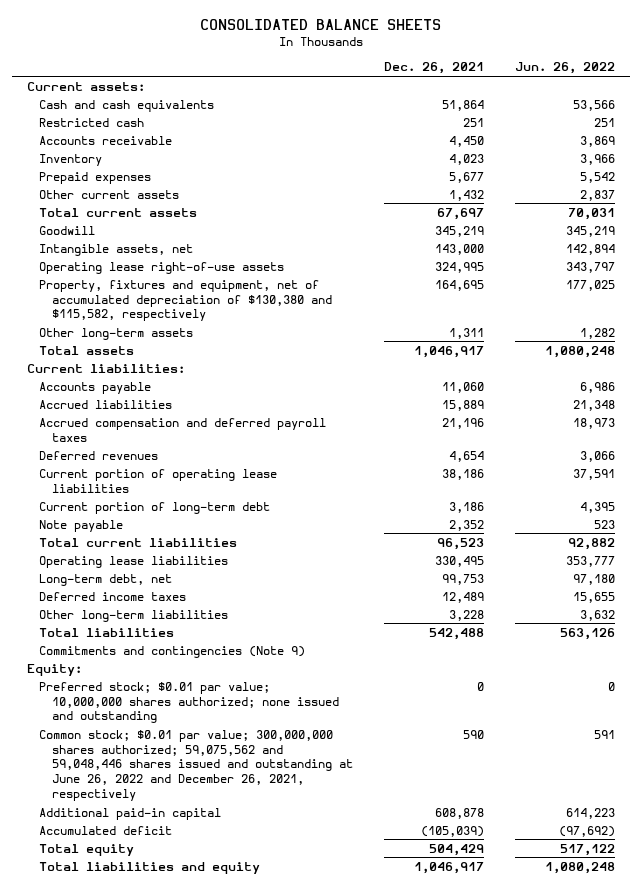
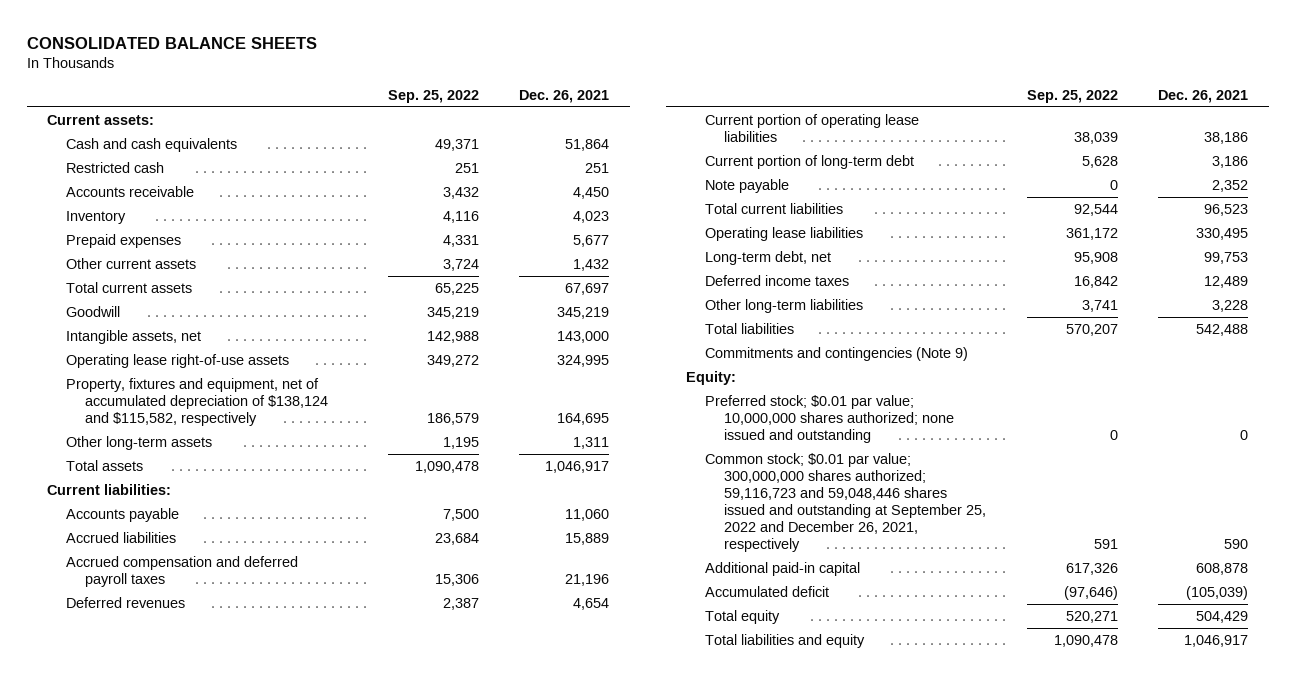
- | Dec. 26, 2021 | Jun. 26, 2022
+ | Sep. 25, 2022 | Dec. 26, 2021
- Property, fixtures and equipment, net of accumulated depreciation of $130,380 and $115,582, respectively | 164,695 | 177,025
+ Property, fixtures and equipment, net of accumulated depreciation of $138,124 and $115,582, respectively | 186,579 | 164,695
- Common stock; $0.01 par value; 300,000,000 shares authorized; 59,075,562 and 59,048,446 shares issued and outstanding at June 26, 2022 and December 26, 2021, respectively | 590 | 591
+ Common stock; $0.01 par value; 300,000,000 shares authorized; 59,116,723 and 59,048,446 shares issued and outstanding at September 25, 2022 and December 26, 2021, respectively | 591 | 590

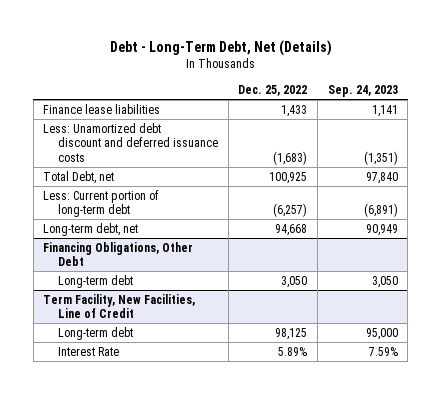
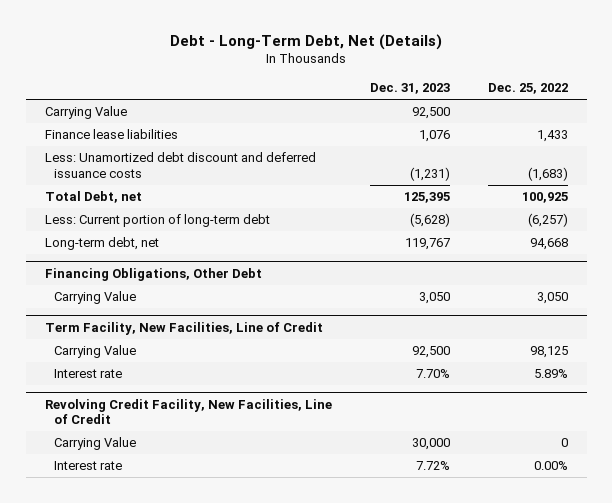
- | Dec. 25, 2022 | Sep. 24, 2023
+ | Dec. 31, 2023 | Dec. 25, 2022
+ Carrying Value | 92,500 |
@ Financing Obligations, Other Debt
- Long-term debt | 3,050 | 3,050
+ Carrying Value | 3,050 | 3,050
@ Term Facility, New Facilities, Line of Credit
- Long-term debt | 98,125 | 95,000
- Interest Rate | 5.89% | 7.59%
+ Carrying Value | 92,500 | 98,125
+ Interest rate | 7.70% | 5.89%
+ Revolving Credit Facility, New Facilities, Line of Credit
+ Carrying Value | 30,000 | 0
+ Interest rate | 7.72% | 0.00%

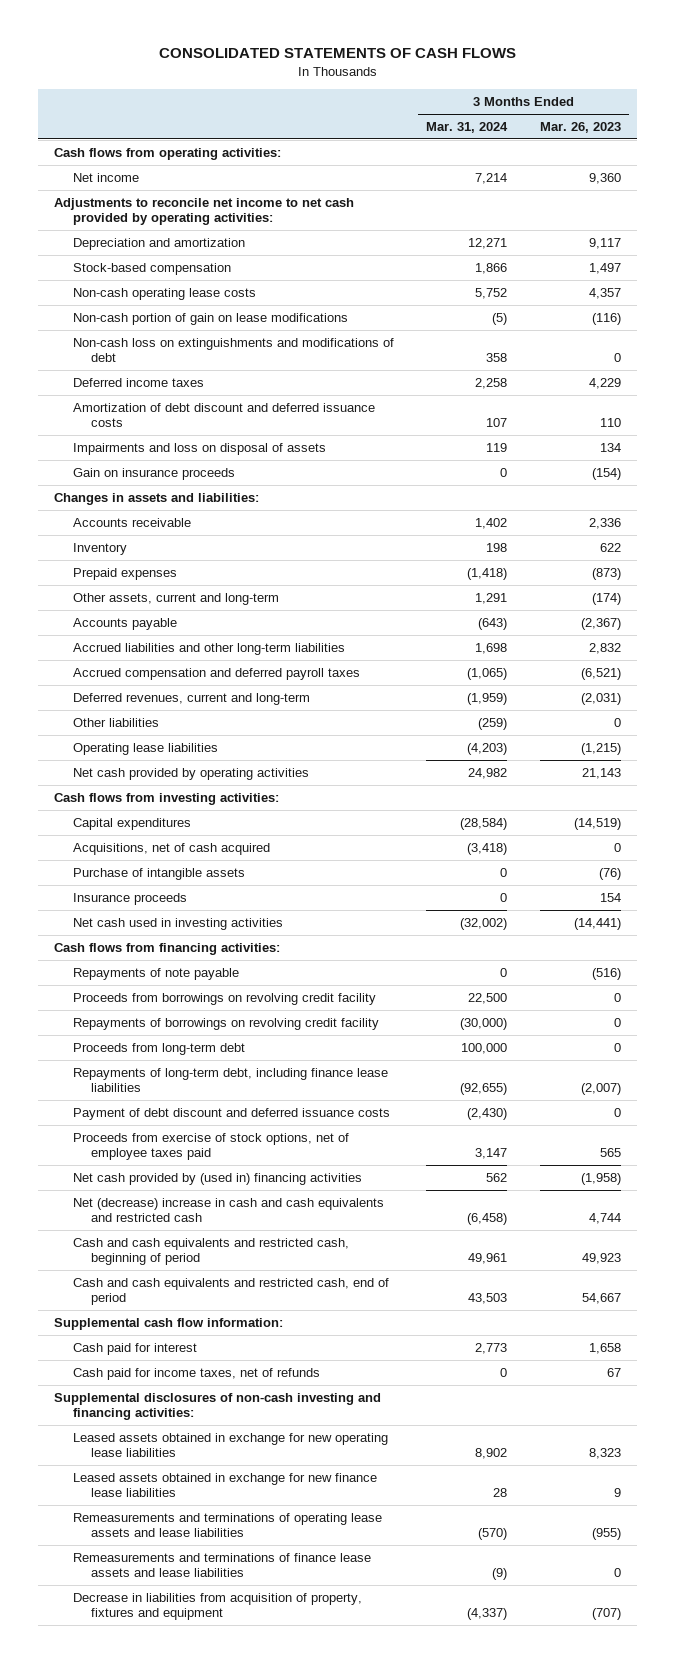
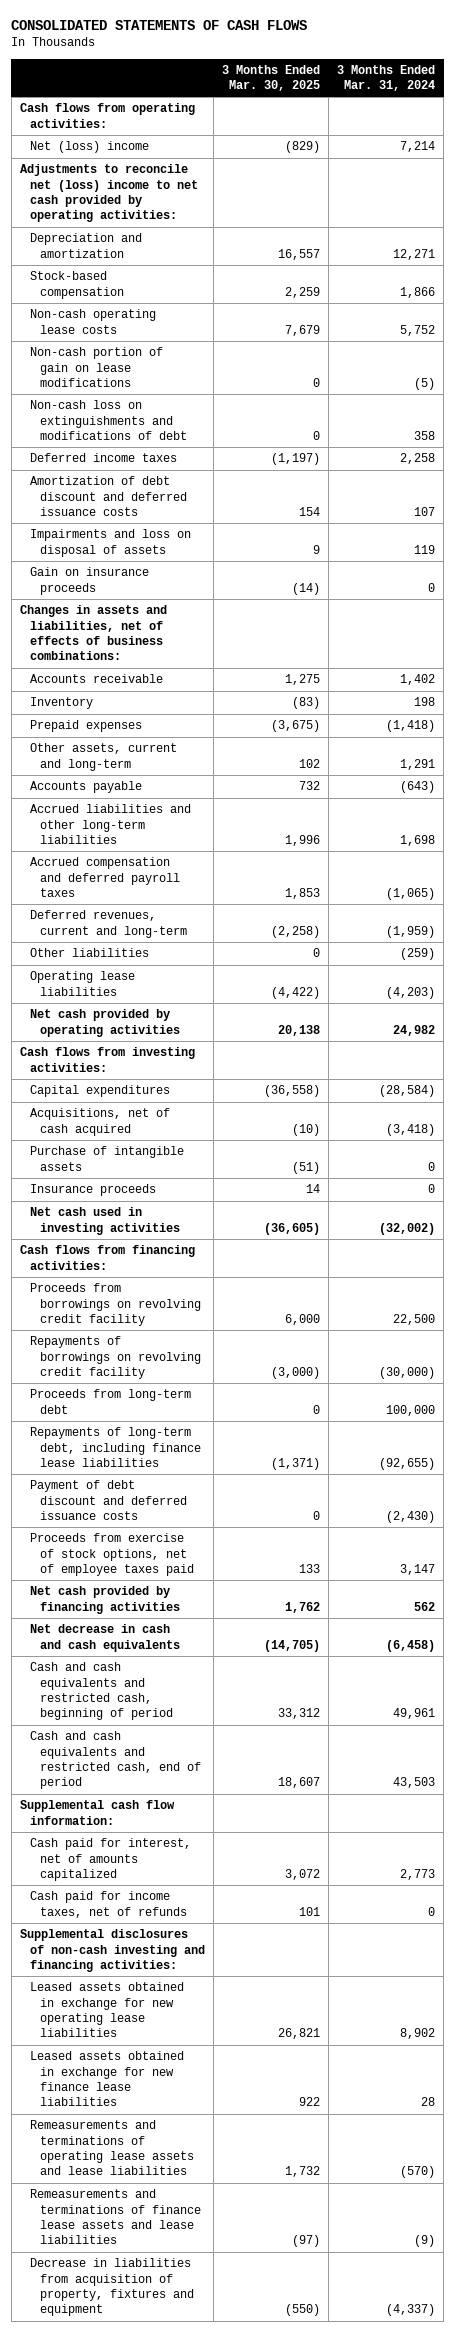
- | 3 Months Ended Mar. 31, 2024 | 3 Months Ended Mar. 26, 2023
+ | 3 Months Ended Mar. 30, 2025 | 3 Months Ended Mar. 31, 2024
- Net income | 7,214 | 9,360
- Adjustments to reconcile net income to net cash provided by operating activities:
+ Net (loss) income | (829) | 7,214
+ Adjustments to reconcile net (loss) income to net cash provided by operating activities:
- Changes in assets and liabilities:
+ Changes in assets and liabilities, net of effects of business combinations:
- Repayments of note payable | 0 | (516)
- Net cash provided by (used in) financing activities | 562 | (1,958)
- Net (decrease) increase in cash and cash equivalents and restricted cash | (6,458) | 4,744
+ Net cash provided by financing activities | 1,762 | 562
+ Net decrease in cash and cash equivalents | (14,705) | (6,458)
- Cash paid for interest | 2,773 | 1,658
+ Cash paid for interest, net of amounts capitalized | 3,072 | 2,773

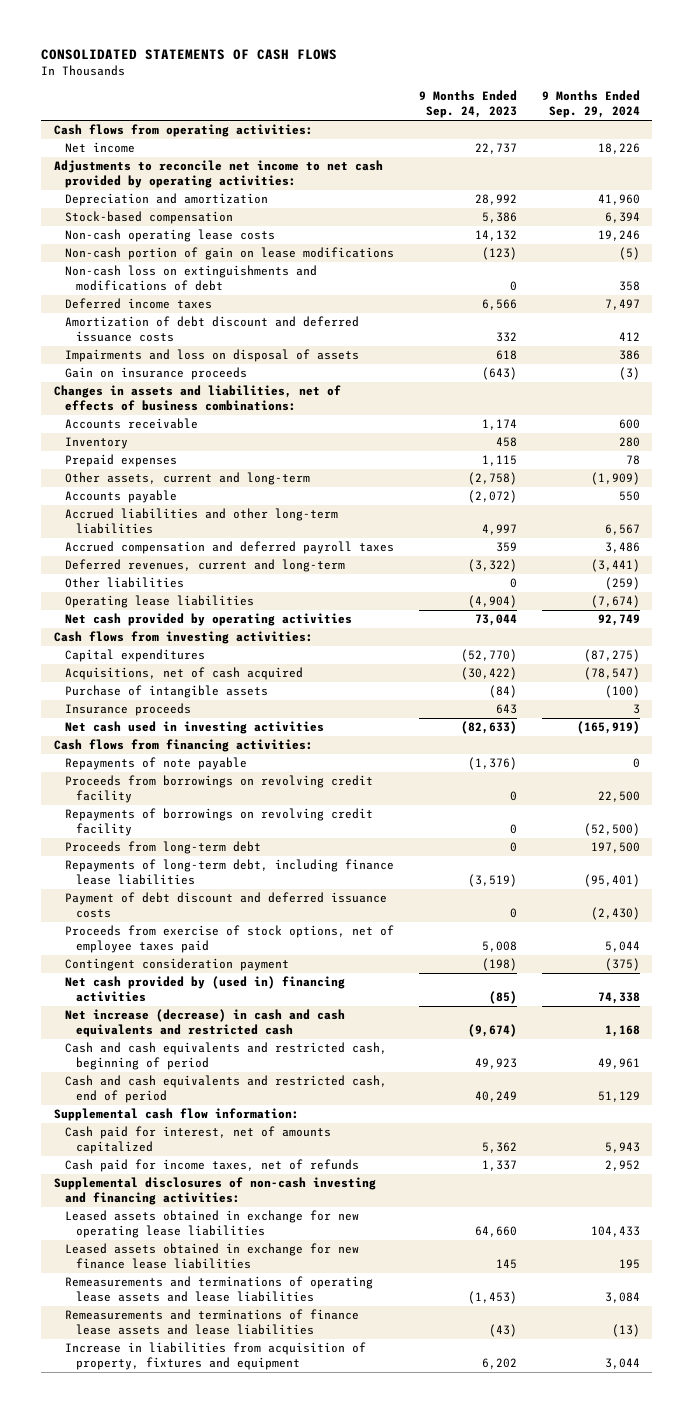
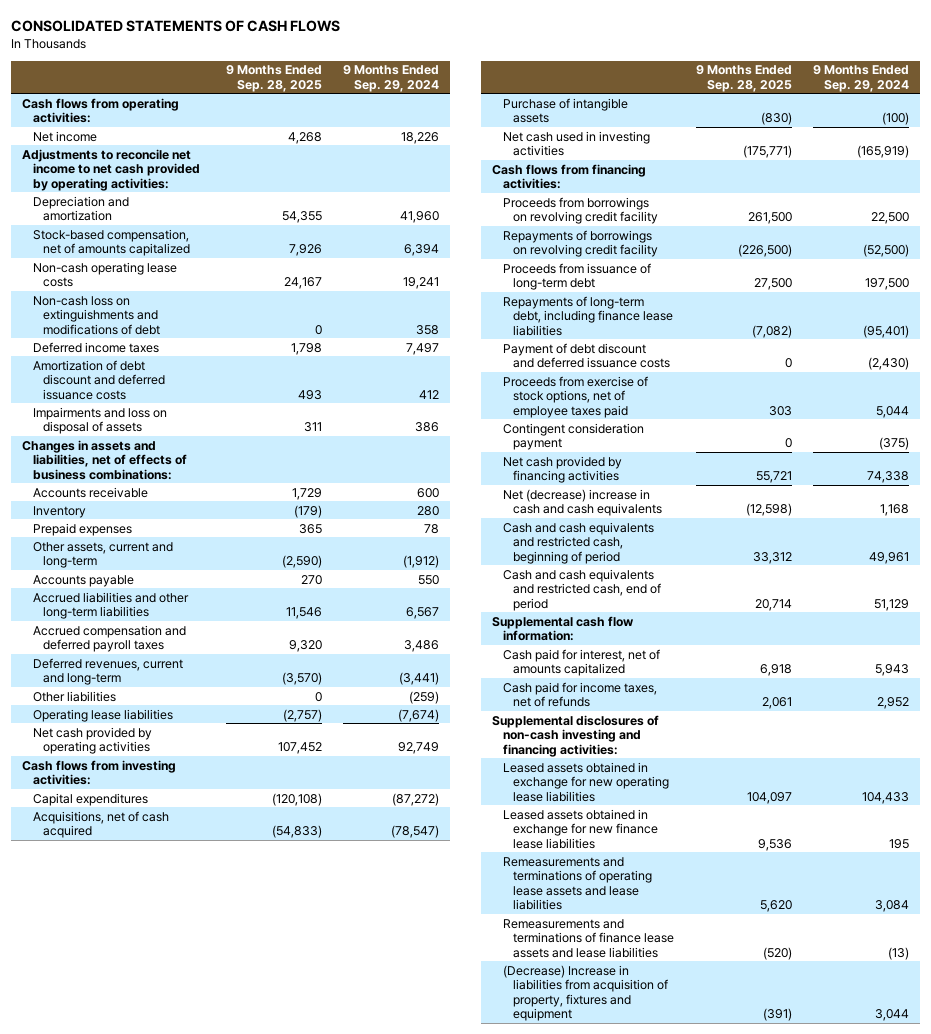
- | 9 Months Ended Sep. 24, 2023 | 9 Months Ended Sep. 29, 2024
+ | 9 Months Ended Sep. 28, 2025 | 9 Months Ended Sep. 29, 2024
- Stock-based compensation | 5,386 | 6,394
- Non-cash operating lease costs | 14,132 | 19,246
- Non-cash portion of gain on lease modifications | (123) | (5)
+ Stock-based compensation, net of amounts capitalized | 7,926 | 6,394
+ Non-cash operating lease costs | 24,167 | 19,241
- Gain on insurance proceeds | (643) | (3)
- Other assets, current and long-term | (2,758) | (1,909)
+ Other assets, current and long-term | (2,590) | (1,912)
- Capital expenditures | (52,770) | (87,275)
+ Capital expenditures | (120,108) | (87,272)
- Insurance proceeds | 643 | 3
- Repayments of note payable | (1,376) | 0
- Proceeds from long-term debt | 0 | 197,500
+ Proceeds from issuance of long-term debt | 27,500 | 197,500
- Net cash provided by (used in) financing activities | (85) | 74,338
- Net increase (decrease) in cash and cash equivalents and restricted cash | (9,674) | 1,168
+ Net cash provided by financing activities | 55,721 | 74,338
+ Net (decrease) increase in cash and cash equivalents | (12,598) | 1,168
- Increase in liabilities from acquisition of property, fixtures and equipment | 6,202 | 3,044
+ (Decrease) Increase in liabilities from acquisition of property, fixtures and equipment | (391) | 3,044

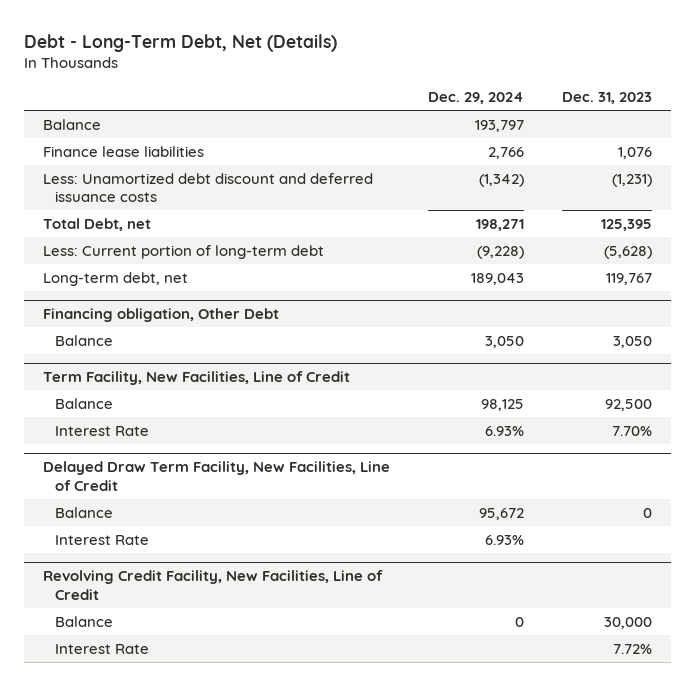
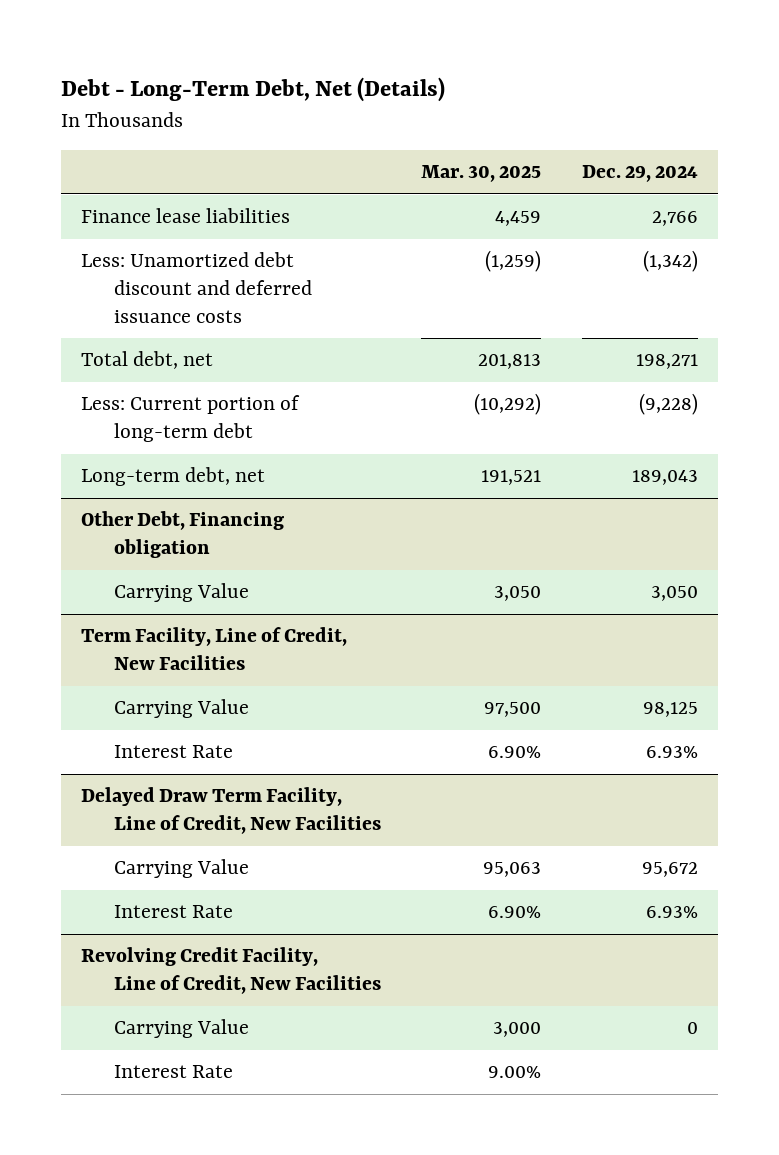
- | Dec. 29, 2024 | Dec. 31, 2023
+ | Mar. 30, 2025 | Dec. 29, 2024
- Balance | 193,797 |
- Total Debt, net | 198,271 | 125,395
+ Total debt, net | 201,813 | 198,271
- Financing obligation, Other Debt
- Balance | 3,050 | 3,050
- Term Facility, New Facilities, Line of Credit
- Balance | 98,125 | 92,500
+ Other Debt, Financing obligation
+ Carrying Value | 3,050 | 3,050
+ Term Facility, Line of Credit, New Facilities
+ Carrying Value | 97,500 | 98,125
- Delayed Draw Term Facility, New Facilities, Line of Credit
- Balance | 95,672 | 0
+ Delayed Draw Term Facility, Line of Credit, New Facilities
+ Carrying Value | 95,063 | 95,672
- Revolving Credit Facility, New Facilities, Line of Credit
- Balance | 0 | 30,000
+ Revolving Credit Facility, Line of Credit, New Facilities
+ Carrying Value | 3,000 | 0

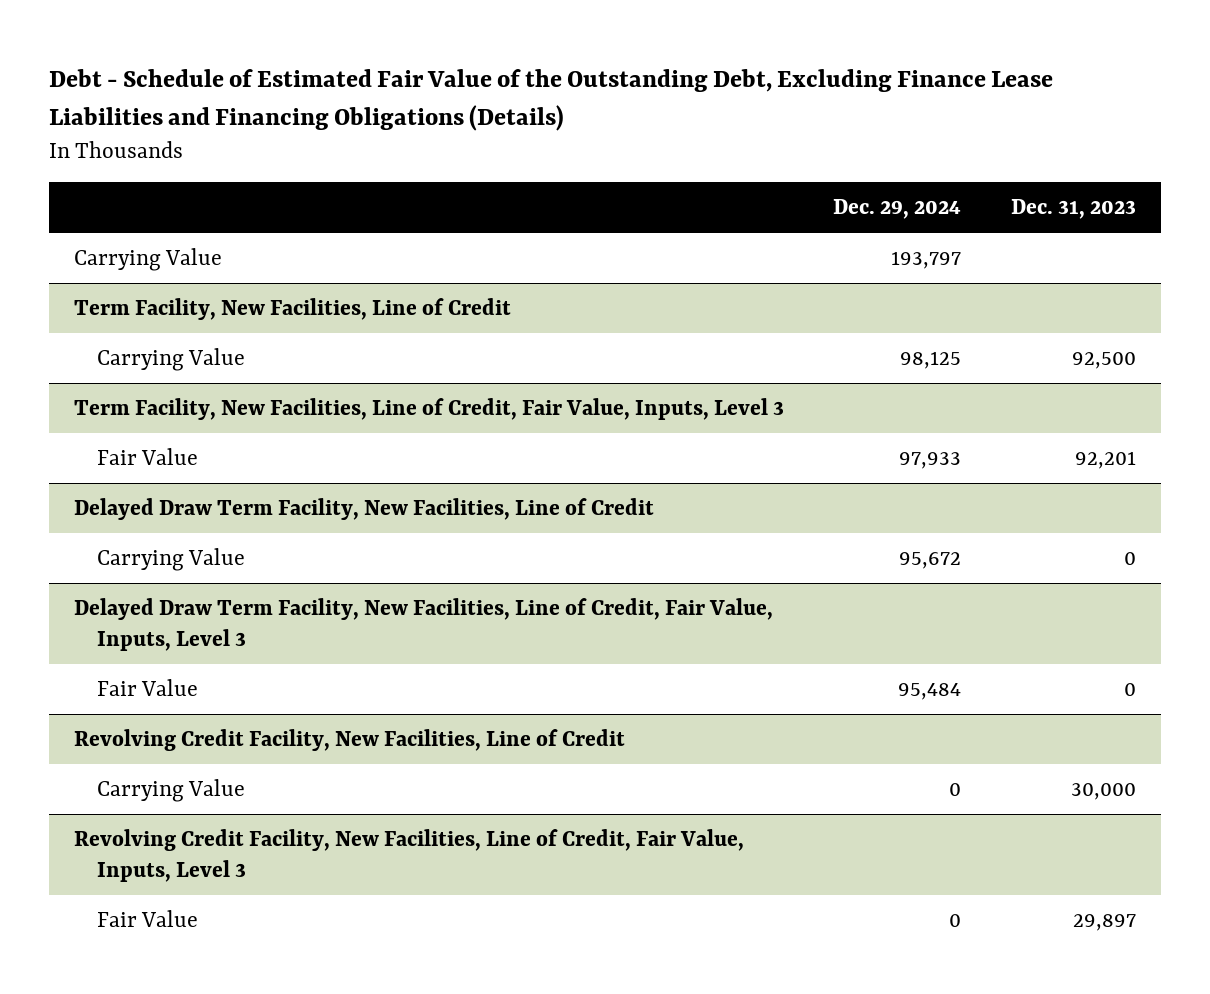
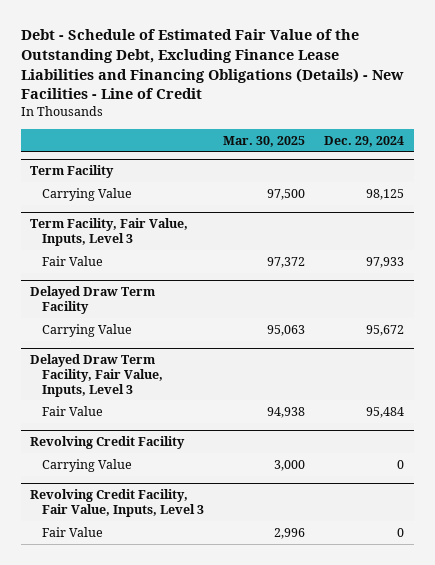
- Debt - Schedule of Estimated Fair Value of the Outstanding Debt, Excluding Finance Lease Liabilities and Financing Obligations (Details)
+ Debt - Schedule of Estimated Fair Value of the Outstanding Debt, Excluding Finance Lease Liabilities and Financing Obligations (Details) - New Facilities - Line of Credit
- | Dec. 29, 2024 | Dec. 31, 2023
+ | Mar. 30, 2025 | Dec. 29, 2024
- Carrying Value | 193,797 |
- Term Facility, New Facilities, Line of Credit
+ Term Facility
- Term Facility, New Facilities, Line of Credit, Fair Value, Inputs, Level 3
+ Term Facility, Fair Value, Inputs, Level 3
- Delayed Draw Term Facility, New Facilities, Line of Credit
+ Delayed Draw Term Facility
- Delayed Draw Term Facility, New Facilities, Line of Credit, Fair Value, Inputs, Level 3
+ Delayed Draw Term Facility, Fair Value, Inputs, Level 3
- Revolving Credit Facility, New Facilities, Line of Credit
+ Revolving Credit Facility
- Revolving Credit Facility, New Facilities, Line of Credit, Fair Value, Inputs, Level 3
+ Revolving Credit Facility, Fair Value, Inputs, Level 3

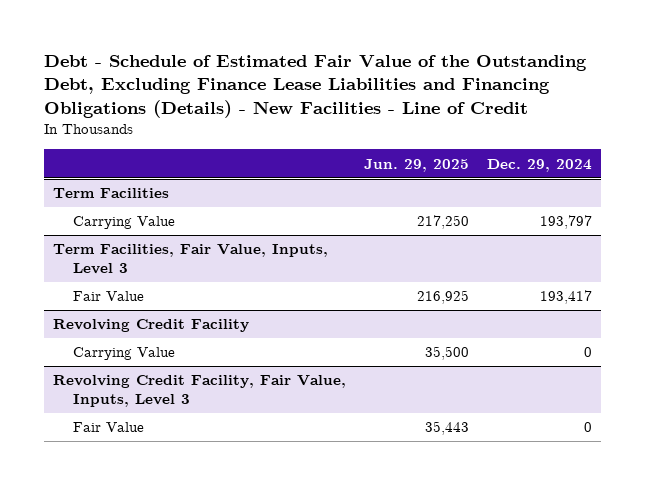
- | Mar. 30, 2025 | Dec. 29, 2024
+ | Jun. 29, 2025 | Dec. 29, 2024
- Term Facility
- Carrying Value | 97,500 | 98,125
- Term Facility, Fair Value, Inputs, Level 3
- Fair Value | 97,372 | 97,933
- Delayed Draw Term Facility
- Carrying Value | 95,063 | 95,672
- Delayed Draw Term Facility, Fair Value, Inputs, Level 3
- Fair Value | 94,938 | 95,484
+ Term Facilities
+ Carrying Value | 217,250 | 193,797
+ Term Facilities, Fair Value, Inputs, Level 3
+ Fair Value | 216,925 | 193,417

